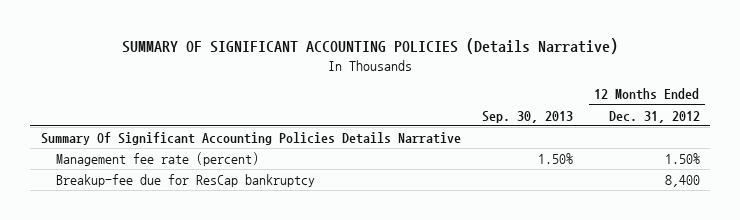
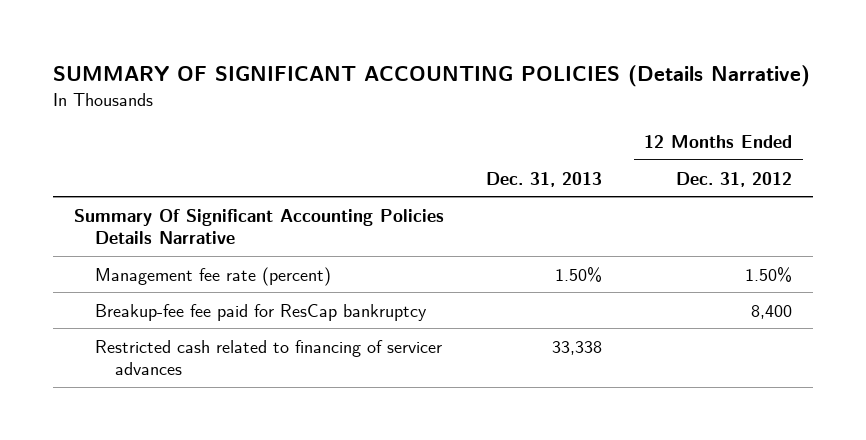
- | Sep. 30, 2013 | 12 Months Ended Dec. 31, 2012
+ | Dec. 31, 2013 | 12 Months Ended Dec. 31, 2012
- Breakup-fee due for ResCap bankruptcy | | 8,400
+ Breakup-fee fee paid for ResCap bankruptcy | | 8,400
+ Restricted cash related to financing of servicer advances | 33,338 |

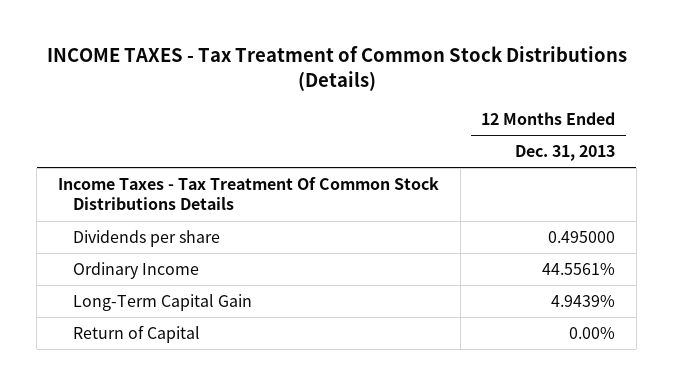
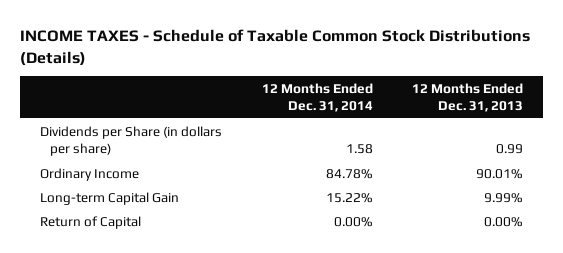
- INCOME TAXES - Tax Treatment of Common Stock Distributions (Details)
+ INCOME TAXES - Schedule of Taxable Common Stock Distributions (Details)
- | 12 Months Ended Dec. 31, 2013
+ | 12 Months Ended Dec. 31, 2014 | 12 Months Ended Dec. 31, 2013
- Income Taxes - Tax Treatment Of Common Stock Distributions Details
- Dividends per share | 0.495000
- Ordinary Income | 44.5561%
- Long-Term Capital Gain | 4.9439%
+ Dividends per Share (in dollars per share) | 1.58 | 0.99
+ Ordinary Income | 84.78% | 90.01%
+ Long-term Capital Gain | 15.22% | 9.99%

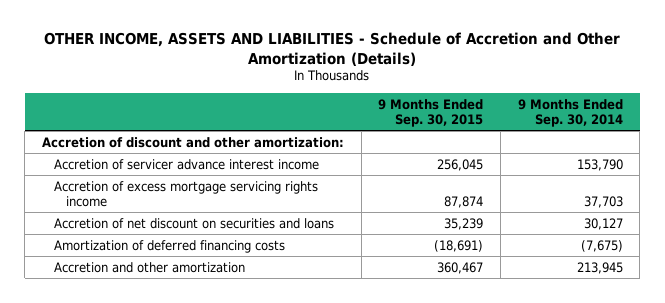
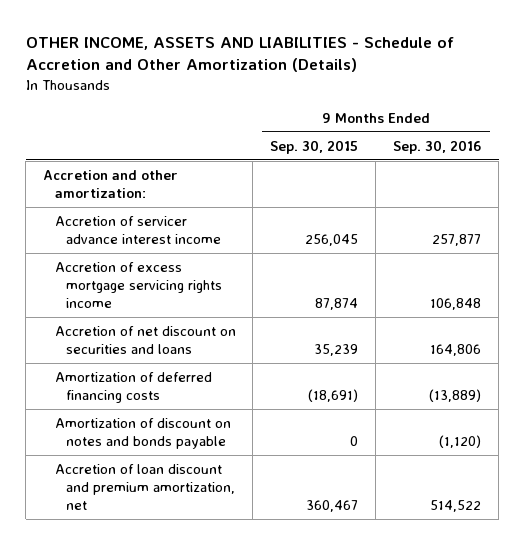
- | 9 Months Ended Sep. 30, 2015 | 9 Months Ended Sep. 30, 2014
+ | 9 Months Ended Sep. 30, 2015 | 9 Months Ended Sep. 30, 2016
- Accretion of discount and other amortization:
+ Accretion and other amortization:
- Accretion and other amortization | 360,467 | 213,945
+ Amortization of discount on notes and bonds payable | 0 | (1,120)
+ Accretion of loan discount and premium amortization, net | 360,467 | 514,522

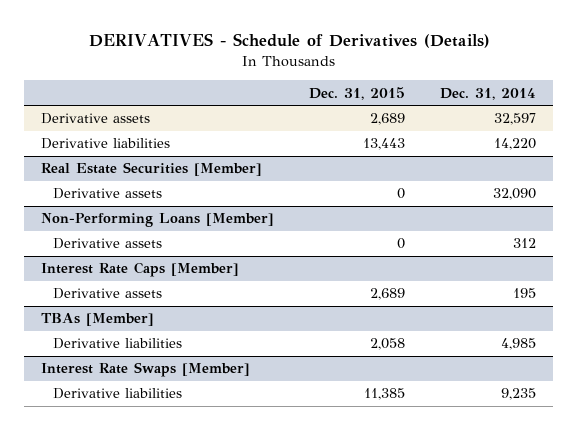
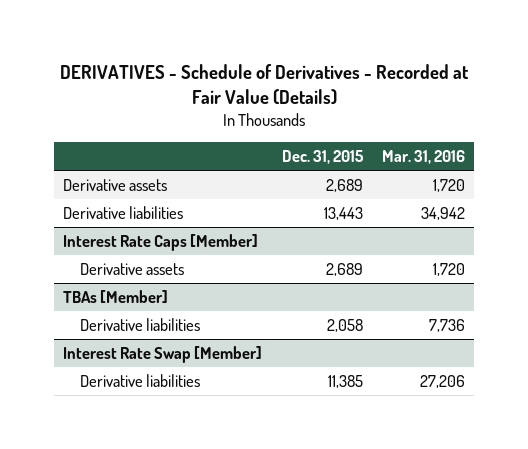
- DERIVATIVES - Schedule of Derivatives (Details)
+ DERIVATIVES - Schedule of Derivatives - Recorded at Fair Value (Details)
- | Dec. 31, 2015 | Dec. 31, 2014
+ | Dec. 31, 2015 | Mar. 31, 2016
- Real Estate Securities [Member]
- Derivative assets | 0 | 32,090
- Non-Performing Loans [Member]
- Derivative assets | 0 | 312
- Interest Rate Swaps [Member]
+ Interest Rate Swap [Member]

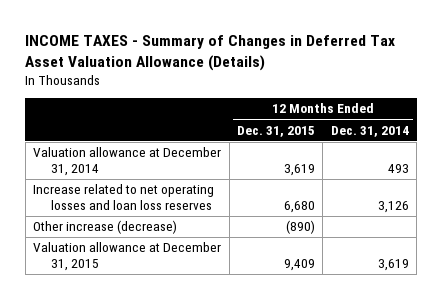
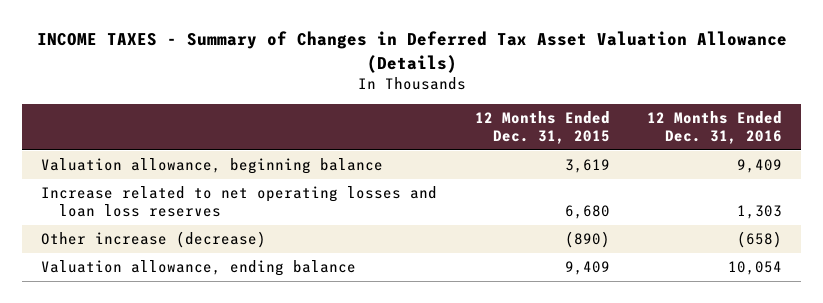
- | 12 Months Ended Dec. 31, 2015 | 12 Months Ended Dec. 31, 2014
+ | 12 Months Ended Dec. 31, 2015 | 12 Months Ended Dec. 31, 2016
- Valuation allowance at December 31, 2014 | 3,619 | 493
+ Valuation allowance, beginning balance | 3,619 | 9,409
- Valuation allowance at December 31, 2015 | 9,409 | 3,619
+ Valuation allowance, ending balance | 9,409 | 10,054

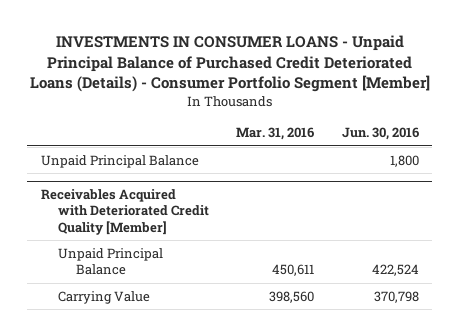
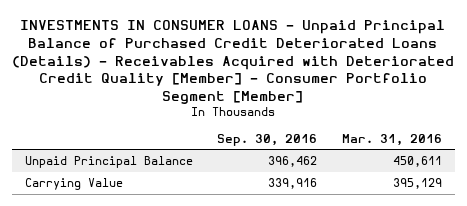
- INVESTMENTS IN CONSUMER LOANS - Unpaid Principal Balance of Purchased Credit Deteriorated Loans (Details) - Consumer Portfolio Segment [Member]
+ INVESTMENTS IN CONSUMER LOANS - Unpaid Principal Balance of Purchased Credit Deteriorated Loans (Details) - Receivables Acquired with Deteriorated Credit Quality [Member] - Consumer Portfolio Segment [Member]
- | Mar. 31, 2016 | Jun. 30, 2016
+ | Sep. 30, 2016 | Mar. 31, 2016
- Unpaid Principal Balance | | 1,800
- Receivables Acquired with Deteriorated Credit Quality [Member]
- Carrying Value | 398,560 | 370,798
+ Carrying Value | 339,916 | 395,129

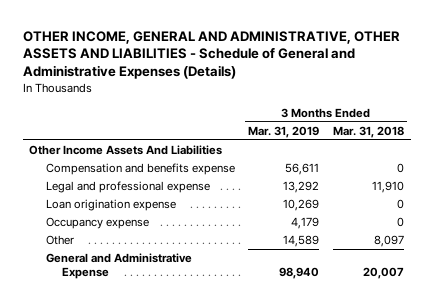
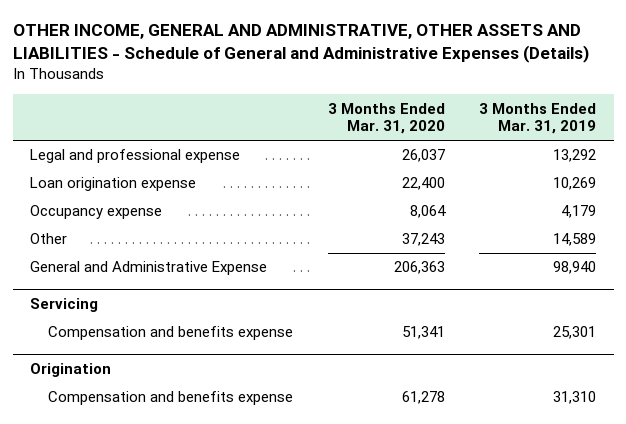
- | 3 Months Ended Mar. 31, 2019 | 3 Months Ended Mar. 31, 2018
+ | 3 Months Ended Mar. 31, 2020 | 3 Months Ended Mar. 31, 2019
- Other Income Assets And Liabilities
- Compensation and benefits expense | 56,611 | 0
+ Servicing
+ Compensation and benefits expense | 51,341 | 25,301
+ Origination
+ Compensation and benefits expense | 61,278 | 31,310

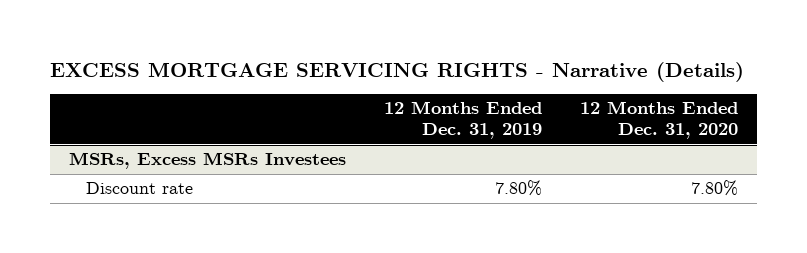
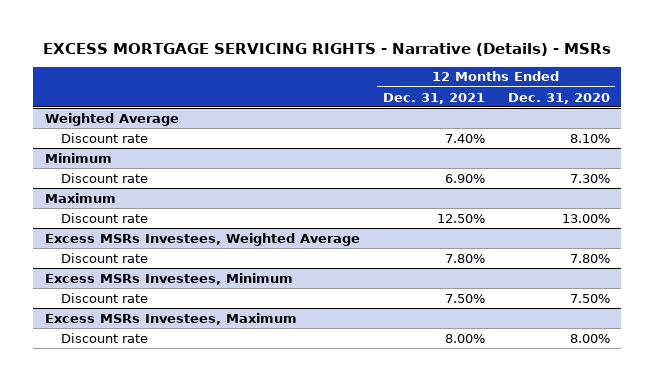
- EXCESS MORTGAGE SERVICING RIGHTS - Narrative (Details)
+ EXCESS MORTGAGE SERVICING RIGHTS - Narrative (Details) - MSRs
- | 12 Months Ended Dec. 31, 2019 | 12 Months Ended Dec. 31, 2020
+ | 12 Months Ended Dec. 31, 2021 | 12 Months Ended Dec. 31, 2020
- MSRs, Excess MSRs Investees
+ Weighted Average
+ Discount rate | 7.40% | 8.10%
+ Minimum
+ Discount rate | 6.90% | 7.30%
+ Maximum
+ Discount rate | 12.50% | 13.00%
+ Excess MSRs Investees, Weighted Average
+ Excess MSRs Investees, Minimum
+ Discount rate | 7.50% | 7.50%
+ Excess MSRs Investees, Maximum
+ Discount rate | 8.00% | 8.00%

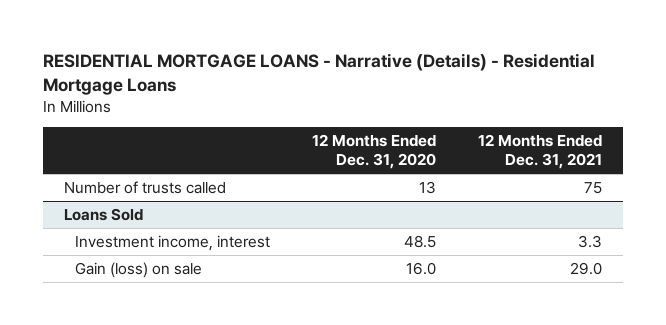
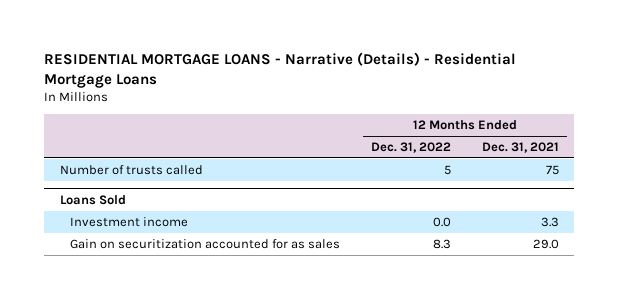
- | 12 Months Ended Dec. 31, 2020 | 12 Months Ended Dec. 31, 2021
+ | 12 Months Ended Dec. 31, 2022 | 12 Months Ended Dec. 31, 2021
@ Loans Sold
- Investment income, interest | 48.5 | 3.3
- Gain (loss) on sale | 16.0 | 29.0
+ Investment income | 0.0 | 3.3
+ Gain on securitization accounted for as sales | 8.3 | 29.0

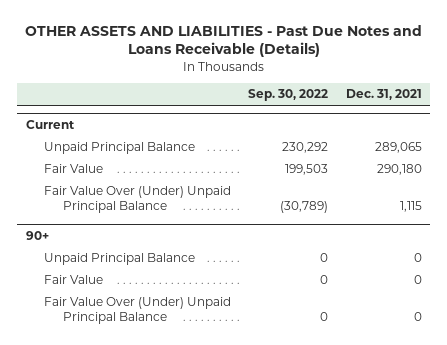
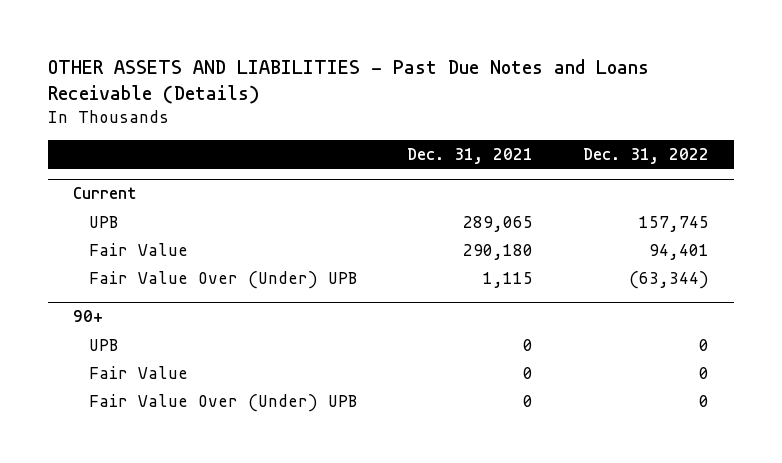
- | Sep. 30, 2022 | Dec. 31, 2021
+ | Dec. 31, 2021 | Dec. 31, 2022
@ Current
- Unpaid Principal Balance | 230,292 | 289,065
+ UPB | 289,065 | 157,745
- Fair Value Over (Under) Unpaid Principal Balance | (30,789) | 1,115
+ Fair Value Over (Under) UPB | 1,115 | (63,344)
@ 90+
- Unpaid Principal Balance | 0 | 0
+ UPB | 0 | 0
- Fair Value Over (Under) Unpaid Principal Balance | 0 | 0
+ Fair Value Over (Under) UPB | 0 | 0

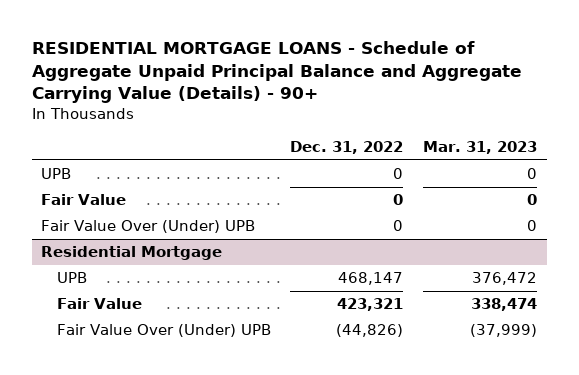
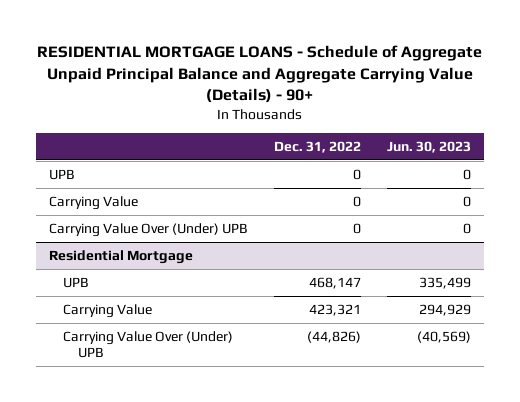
- | Dec. 31, 2022 | Mar. 31, 2023
+ | Dec. 31, 2022 | Jun. 30, 2023
- Fair Value | 0 | 0
- Fair Value Over (Under) UPB | 0 | 0
+ Carrying Value | 0 | 0
+ Carrying Value Over (Under) UPB | 0 | 0
@ Residential Mortgage
- Fair Value | 423,321 | 338,474
- Fair Value Over (Under) UPB | (44,826) | (37,999)
+ Carrying Value | 423,321 | 294,929
+ Carrying Value Over (Under) UPB | (44,826) | (40,569)

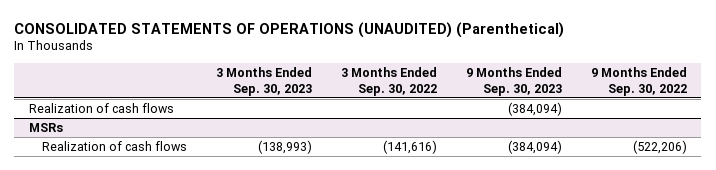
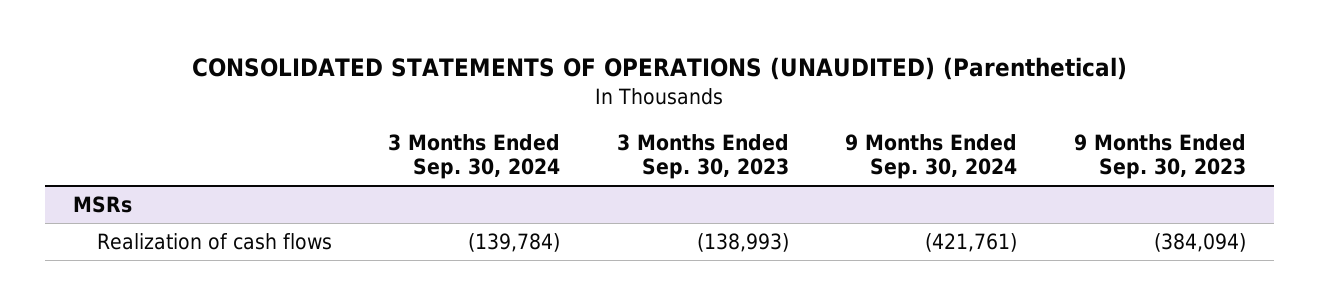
- | 3 Months Ended Sep. 30, 2023 | 3 Months Ended Sep. 30, 2022 | 9 Months Ended Sep. 30, 2023 | 9 Months Ended Sep. 30, 2022
+ | 3 Months Ended Sep. 30, 2024 | 3 Months Ended Sep. 30, 2023 | 9 Months Ended Sep. 30, 2024 | 9 Months Ended Sep. 30, 2023
- Realization of cash flows | | | (384,094) |

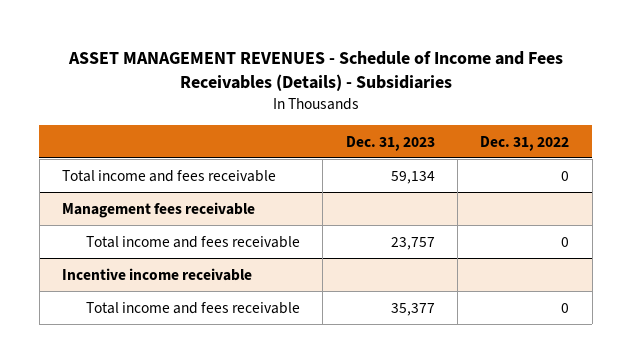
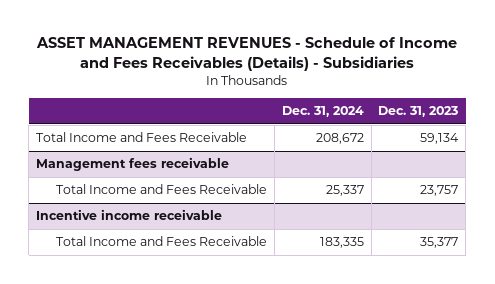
- | Dec. 31, 2023 | Dec. 31, 2022
+ | Dec. 31, 2024 | Dec. 31, 2023
- Total income and fees receivable | 59,134 | 0
+ Total Income and Fees Receivable | 208,672 | 59,134
@ Management fees receivable
- Total income and fees receivable | 23,757 | 0
+ Total Income and Fees Receivable | 25,337 | 23,757
@ Incentive income receivable
- Total income and fees receivable | 35,377 | 0
+ Total Income and Fees Receivable | 183,335 | 35,377

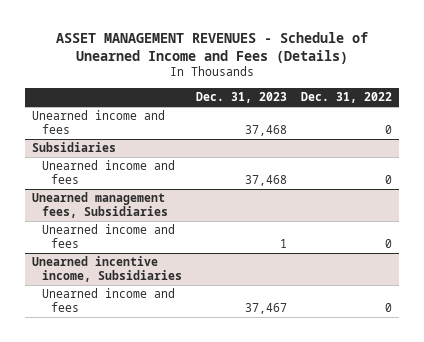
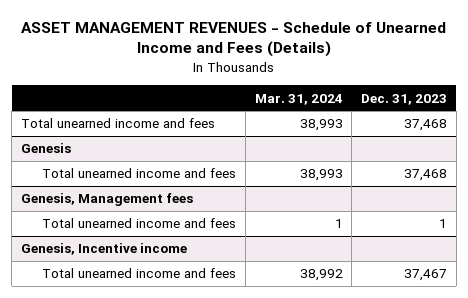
- | Dec. 31, 2023 | Dec. 31, 2022
+ | Mar. 31, 2024 | Dec. 31, 2023
- Unearned income and fees | 37,468 | 0
- Subsidiaries
- Unearned income and fees | 37,468 | 0
- Unearned management fees, Subsidiaries
- Unearned income and fees | 1 | 0
- Unearned incentive income, Subsidiaries
- Unearned income and fees | 37,467 | 0
+ Total unearned income and fees | 38,993 | 37,468
+ Genesis
+ Total unearned income and fees | 38,993 | 37,468
+ Genesis, Management fees
+ Total unearned income and fees | 1 | 1
+ Genesis, Incentive income
+ Total unearned income and fees | 38,992 | 37,467

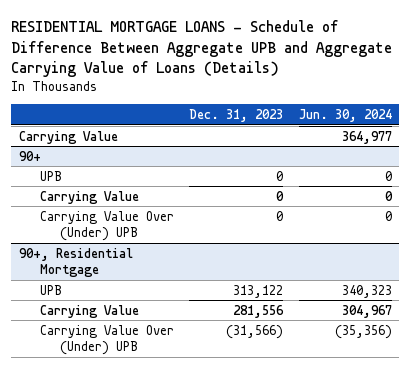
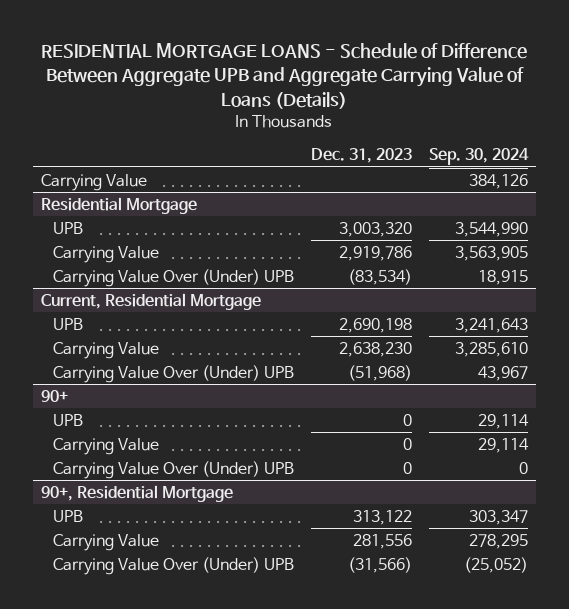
- | Dec. 31, 2023 | Jun. 30, 2024
+ | Dec. 31, 2023 | Sep. 30, 2024
+ Residential Mortgage
+ UPB | 3,003,320 | 3,544,990
+ Carrying Value | 2,919,786 | 3,563,905
+ Carrying Value Over (Under) UPB | (83,534) | 18,915
+ Current, Residential Mortgage
+ UPB | 2,690,198 | 3,241,643
+ Carrying Value | 2,638,230 | 3,285,610
+ Carrying Value Over (Under) UPB | (51,968) | 43,967

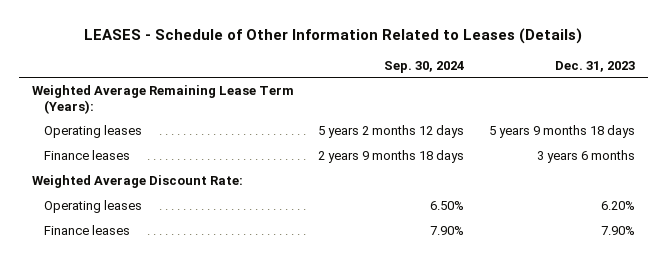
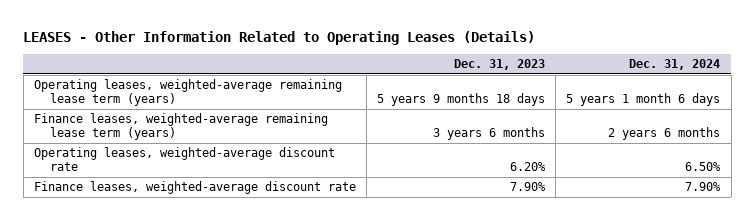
- LEASES - Schedule of Other Information Related to Leases (Details)
+ LEASES - Other Information Related to Operating Leases (Details)
- | Sep. 30, 2024 | Dec. 31, 2023
+ | Dec. 31, 2023 | Dec. 31, 2024
- Weighted Average Remaining Lease Term (Years):
- Operating leases | 5 years 2 months 12 days | 5 years 9 months 18 days
- Finance leases | 2 years 9 months 18 days | 3 years 6 months
- Weighted Average Discount Rate:
- Operating leases | 6.50% | 6.20%
- Finance leases | 7.90% | 7.90%
+ Operating leases, weighted-average remaining lease term (years) | 5 years 9 months 18 days | 5 years 1 month 6 days
+ Finance leases, weighted-average remaining lease term (years) | 3 years 6 months | 2 years 6 months
+ Operating leases, weighted-average discount rate | 6.20% | 6.50%
+ Finance leases, weighted-average discount rate | 7.90% | 7.90%

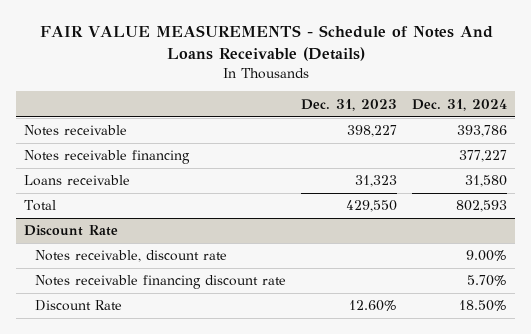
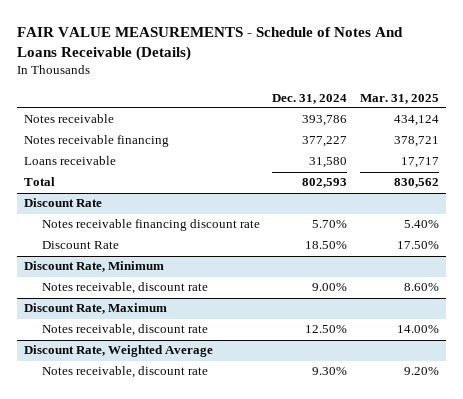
- | Dec. 31, 2023 | Dec. 31, 2024
+ | Dec. 31, 2024 | Mar. 31, 2025
@ Discount Rate
- Notes receivable, discount rate | | 9.00%
+ Discount Rate, Minimum
+ Notes receivable, discount rate | 9.00% | 8.60%
+ Discount Rate, Maximum
+ Notes receivable, discount rate | 12.50% | 14.00%
+ Discount Rate, Weighted Average
+ Notes receivable, discount rate | 9.30% | 9.20%

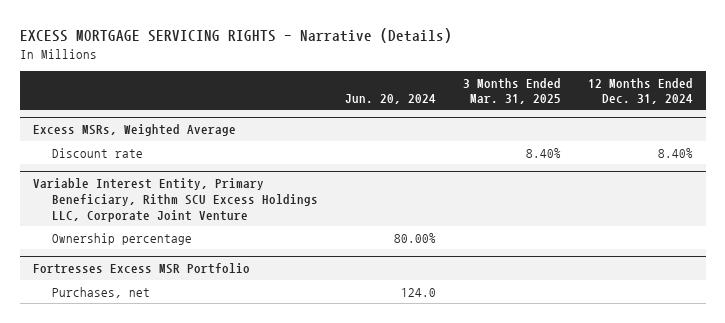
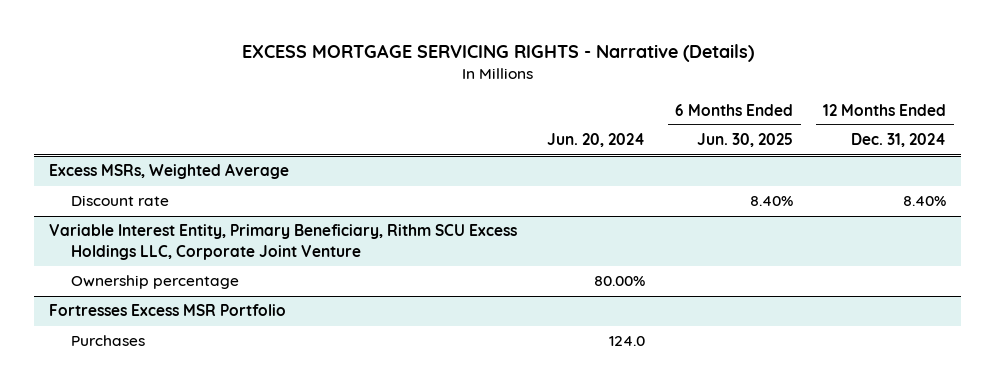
- | Jun. 20, 2024 | 3 Months Ended Mar. 31, 2025 | 12 Months Ended Dec. 31, 2024
+ | Jun. 20, 2024 | 6 Months Ended Jun. 30, 2025 | 12 Months Ended Dec. 31, 2024
@ Fortresses Excess MSR Portfolio
- Purchases, net | 124.0 | |
+ Purchases | 124.0 | |

